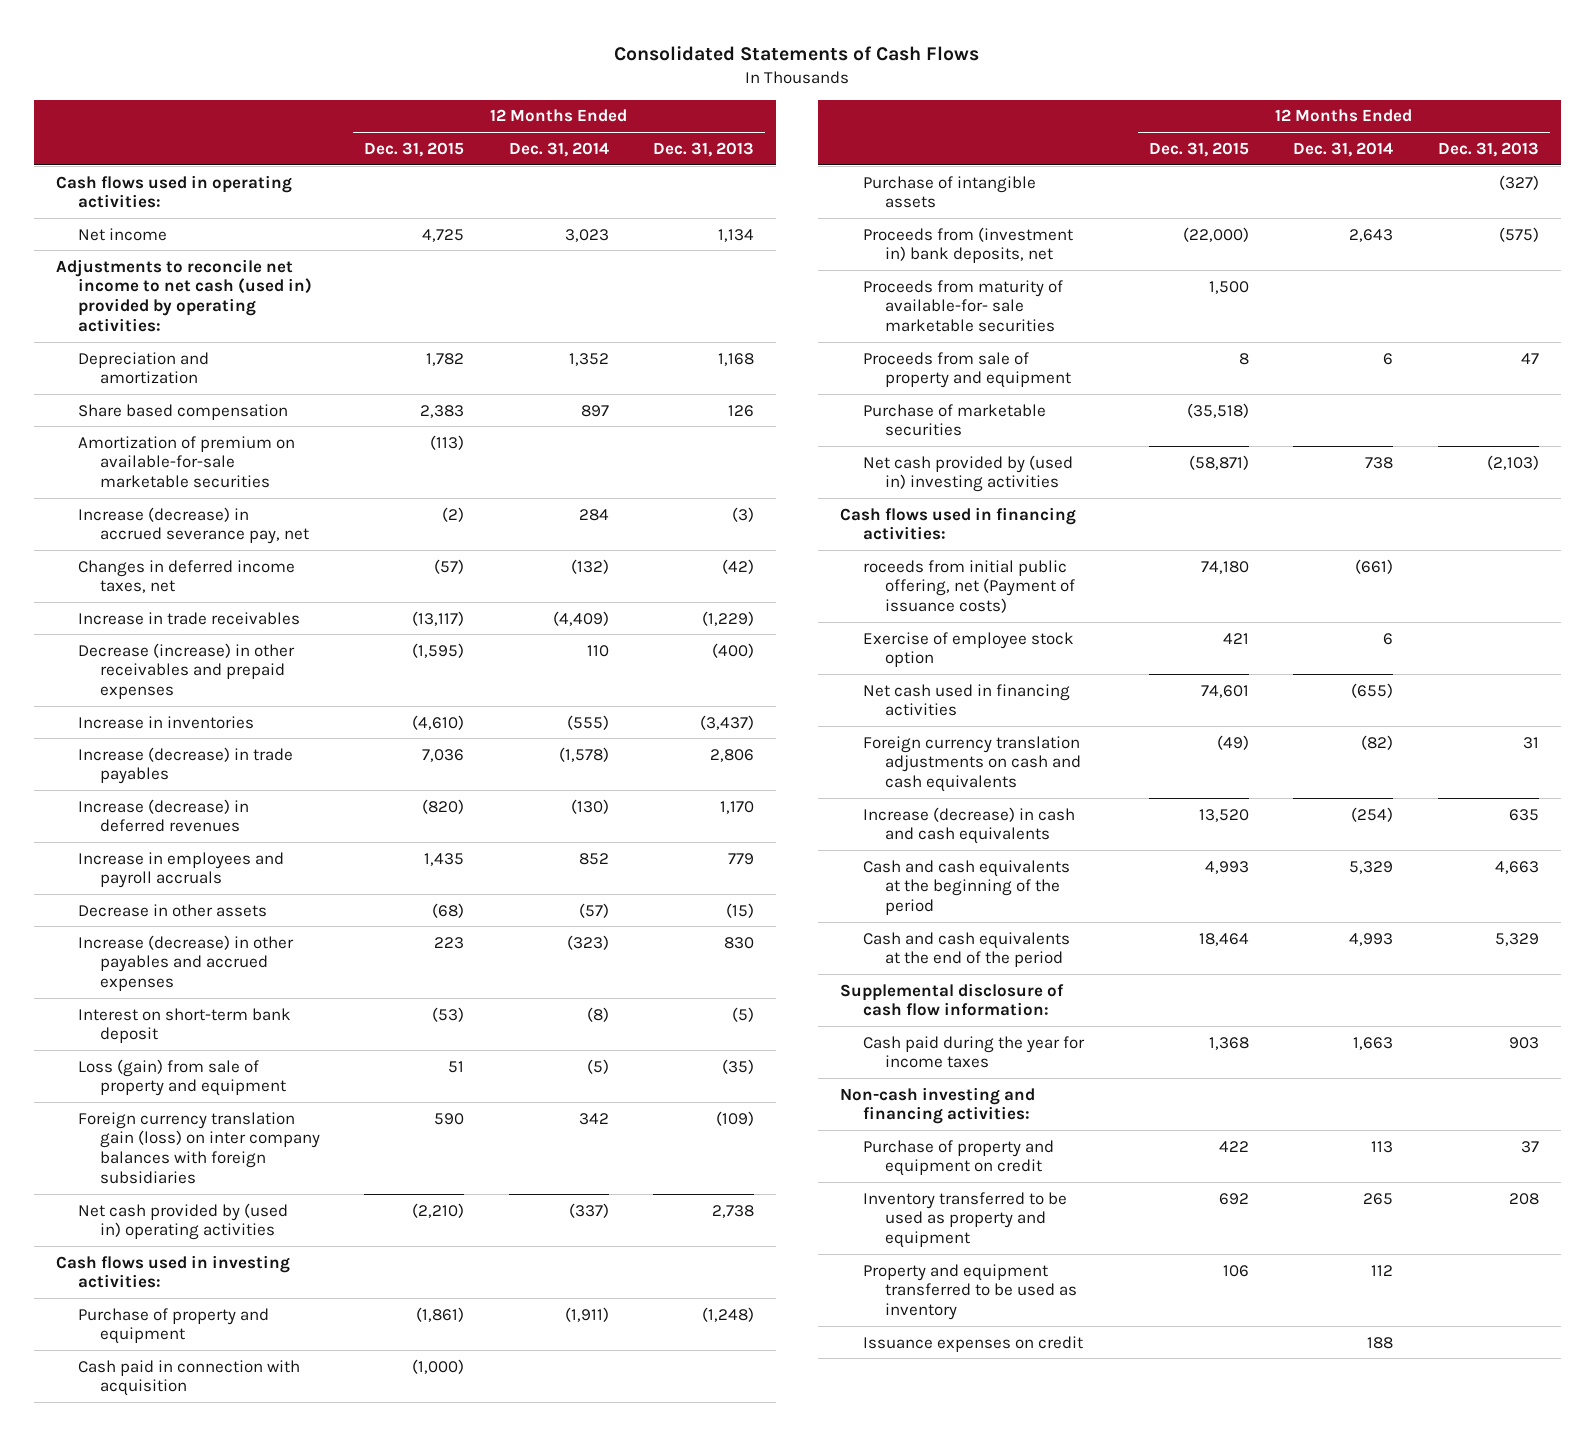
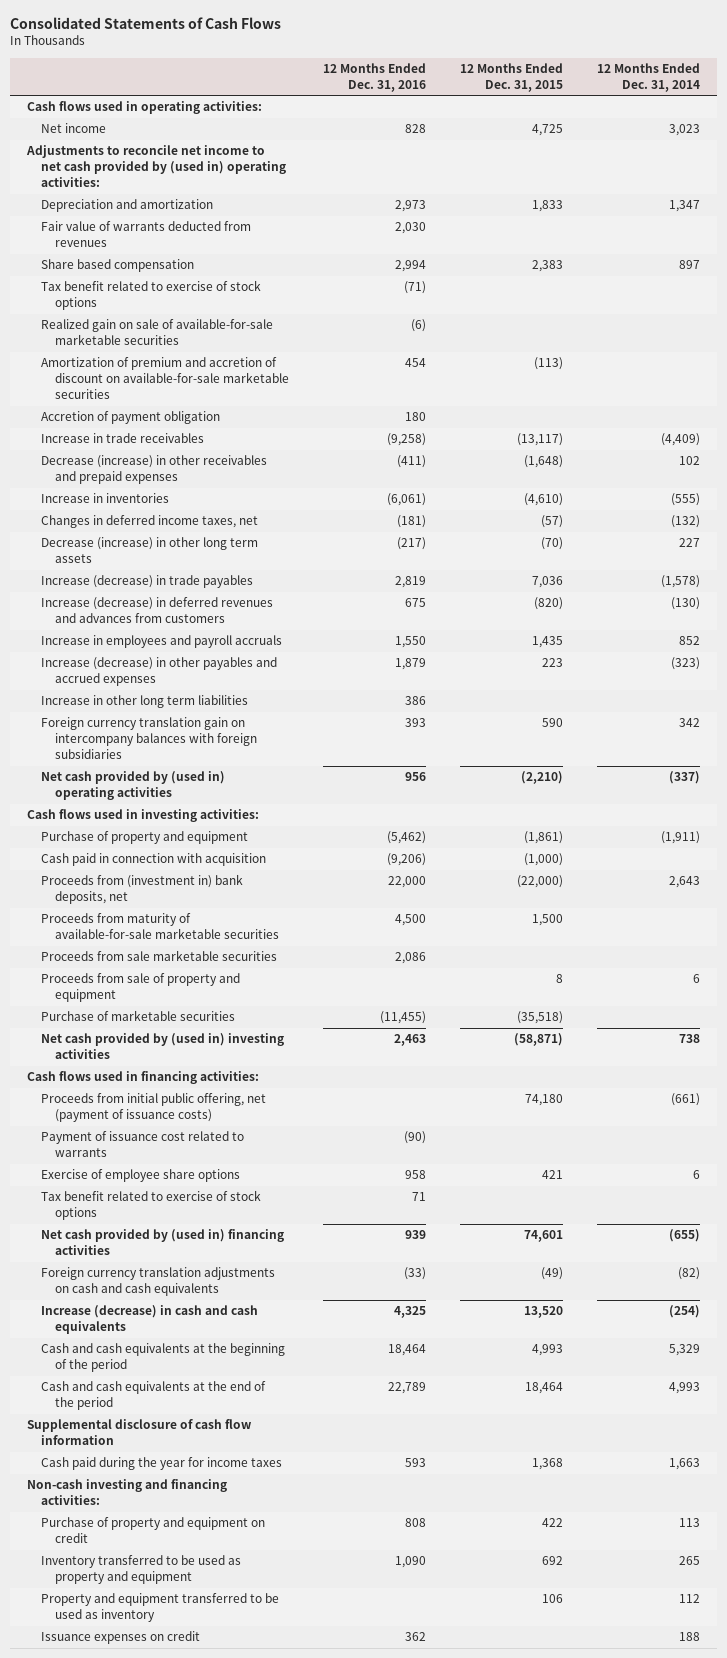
- | 12 Months Ended Dec. 31, 2015 | 12 Months Ended Dec. 31, 2014 | 12 Months Ended Dec. 31, 2013
+ | 12 Months Ended Dec. 31, 2016 | 12 Months Ended Dec. 31, 2015 | 12 Months Ended Dec. 31, 2014
- Adjustments to reconcile net income to net cash (used in) provided by operating activities:
- Depreciation and amortization | 1,782 | 1,352 | 1,168
+ Adjustments to reconcile net income to net cash provided by (used in) operating activities:
+ Depreciation and amortization | 2,973 | 1,833 | 1,347
+ Fair value of warrants deducted from revenues | 2,030 | |
- Amortization of premium on available-for-sale marketable securities | (113) | |
- Increase (decrease) in accrued severance pay, net | (2) | 284 | (3)
+ Tax benefit related to exercise of stock options | (71) | |
+ Realized gain on sale of available-for-sale marketable securities | (6) | |
+ Amortization of premium and accretion of discount on available-for-sale marketable securities | 454 | (113) |
+ Accretion of payment obligation | 180 | |
- Decrease (increase) in other receivables and prepaid expenses | (1,595) | 110 | (400)
+ Decrease (increase) in other receivables and prepaid expenses | (411) | (1,648) | 102
moved down: Changes in deferred income taxes, net | (181) | (57) | (132)
+ Decrease (increase) in other long term assets | (217) | (70) | 227
- Increase (decrease) in deferred revenues | (820) | (130) | 1,170
+ Increase (decrease) in deferred revenues and advances from customers | 675 | (820) | (130)
- Decrease in other assets | (68) | (57) | (15)
- Interest on short-term bank deposit | (53) | (8) | (5)
- Loss (gain) from sale of property and equipment | 51 | (5) | (35)
- Foreign currency translation gain (loss) on inter company balances with foreign subsidiaries | 590 | 342 | (109)
+ Increase in other long term liabilities | 386 | |
+ Foreign currency translation gain on intercompany balances with foreign subsidiaries | 393 | 590 | 342
- Purchase of intangible assets | | | (327)
- Proceeds from maturity of available-for- sale marketable securities | 1,500 | |
+ Proceeds from maturity of available-for-sale marketable securities | 4,500 | 1,500 |
+ Proceeds from sale marketable securities | 2,086 | |
- roceeds from initial public offering, net (Payment of issuance costs) | 74,180 | (661) |
- Exercise of employee stock option | 421 | 6 |
- Net cash used in financing activities | 74,601 | (655) |
+ Proceeds from initial public offering, net (payment of issuance costs) | | 74,180 | (661)
+ Payment of issuance cost related to warrants | (90) | |
+ Exercise of employee share options | 958 | 421 | 6
+ Tax benefit related to exercise of stock options | 71 | |
+ Net cash provided by (used in) financing activities | 939 | 74,601 | (655)
- Supplemental disclosure of cash flow information:
+ Supplemental disclosure of cash flow information

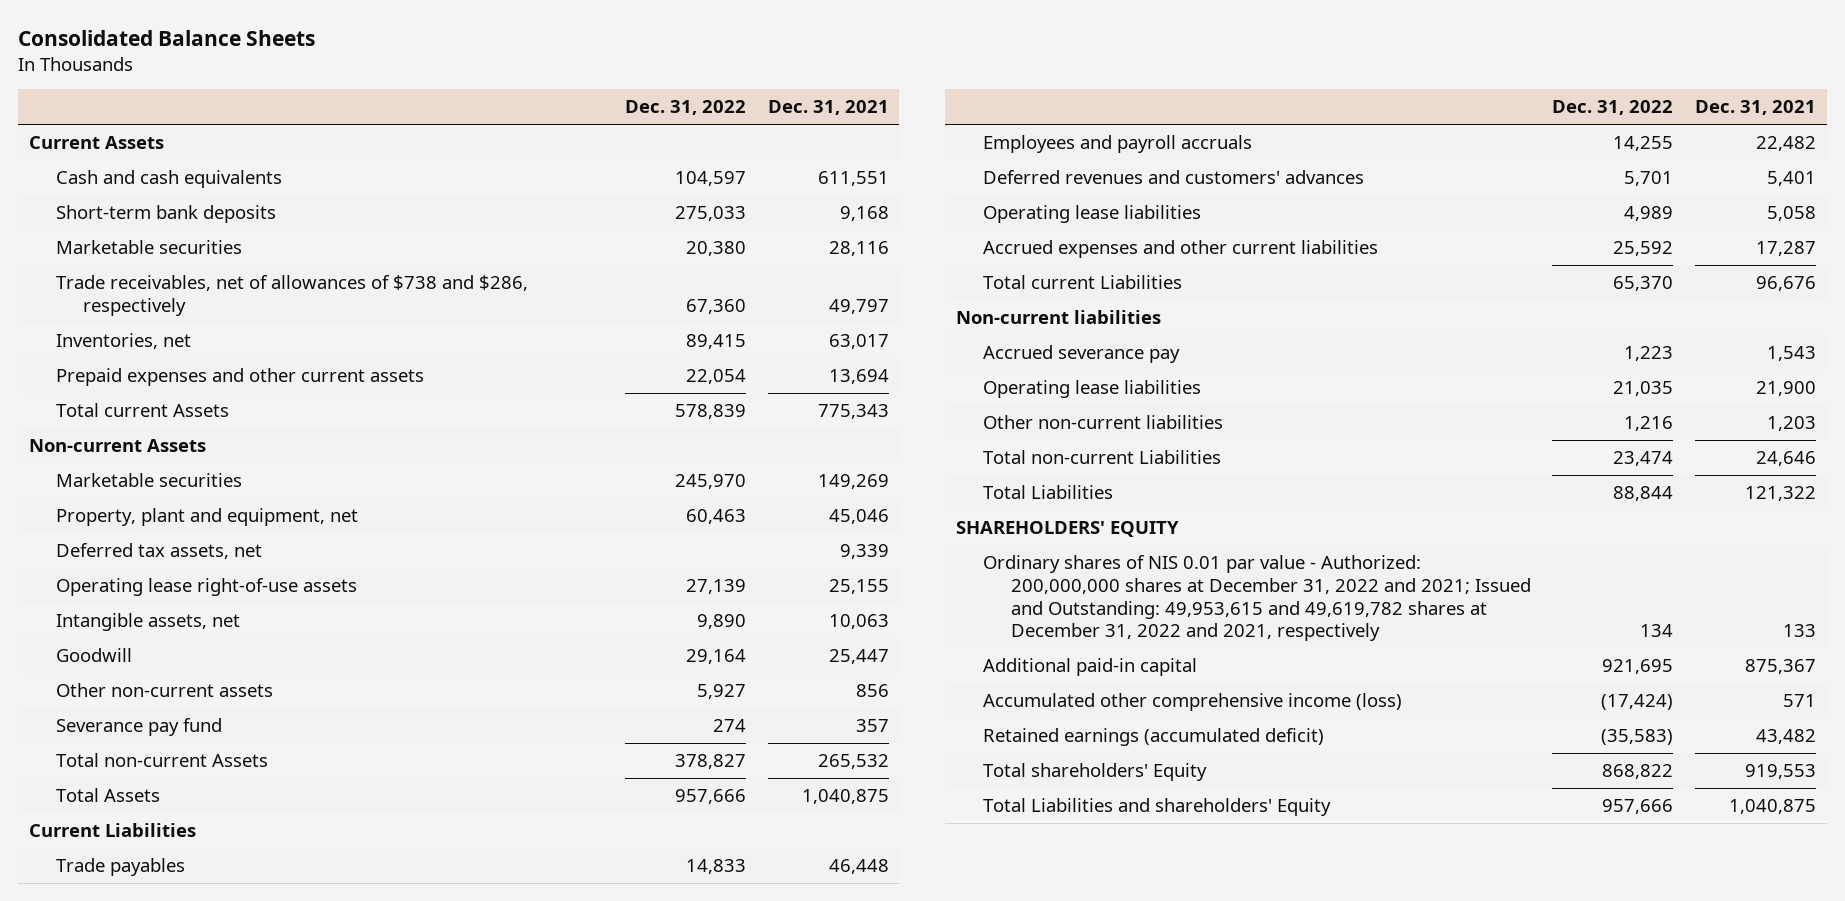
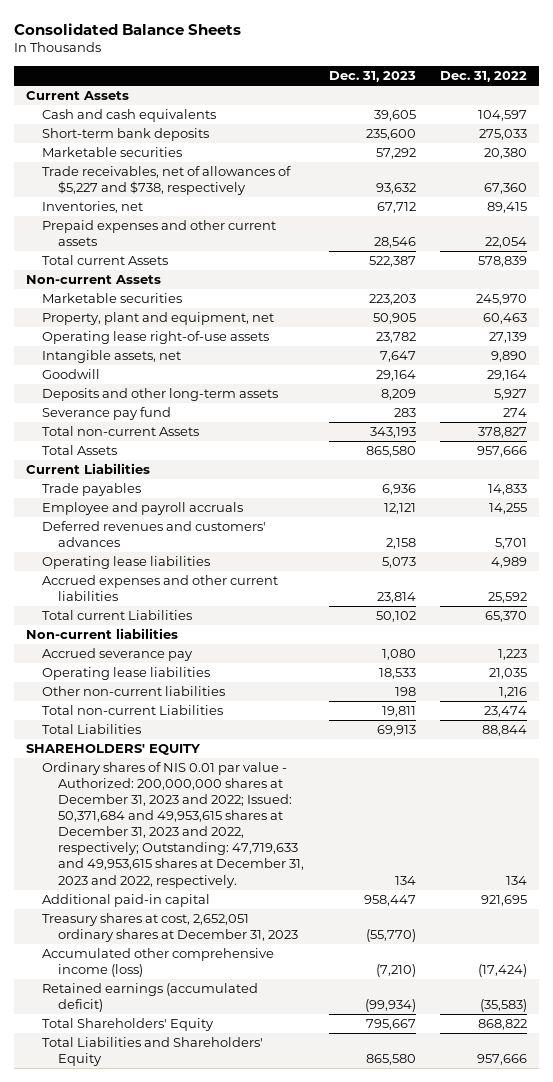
- | Dec. 31, 2022 | Dec. 31, 2021
+ | Dec. 31, 2023 | Dec. 31, 2022
- Trade receivables, net of allowances of $738 and $286, respectively | 67,360 | 49,797
+ Trade receivables, net of allowances of $5,227 and $738, respectively | 93,632 | 67,360
- Deferred tax assets, net | | 9,339
- Other non-current assets | 5,927 | 856
+ Deposits and other long-term assets | 8,209 | 5,927
- Employees and payroll accruals | 14,255 | 22,482
+ Employee and payroll accruals | 12,121 | 14,255
- Ordinary shares of NIS 0.01 par value - Authorized: 200,000,000 shares at December 31, 2022 and 2021; Issued and Outstanding: 49,953,615 and 49,619,782 shares at December 31, 2022 and 2021, respectively | 134 | 133
+ Ordinary shares of NIS 0.01 par value - Authorized: 200,000,000 shares at December 31, 2023 and 2022; Issued: 50,371,684 and 49,953,615 shares at December 31, 2023 and 2022, respectively; Outstanding: 47,719,633 and 49,953,615 shares at December 31, 2023 and 2022, respectively. | 134 | 134
+ Treasury shares at cost, 2,652,051 ordinary shares at December 31, 2023 | (55,770) |
- Total shareholders' Equity | 868,822 | 919,553
- Total Liabilities and shareholders' Equity | 957,666 | 1,040,875
+ Total Shareholders' Equity | 795,667 | 868,822
+ Total Liabilities and Shareholders' Equity | 865,580 | 957,666

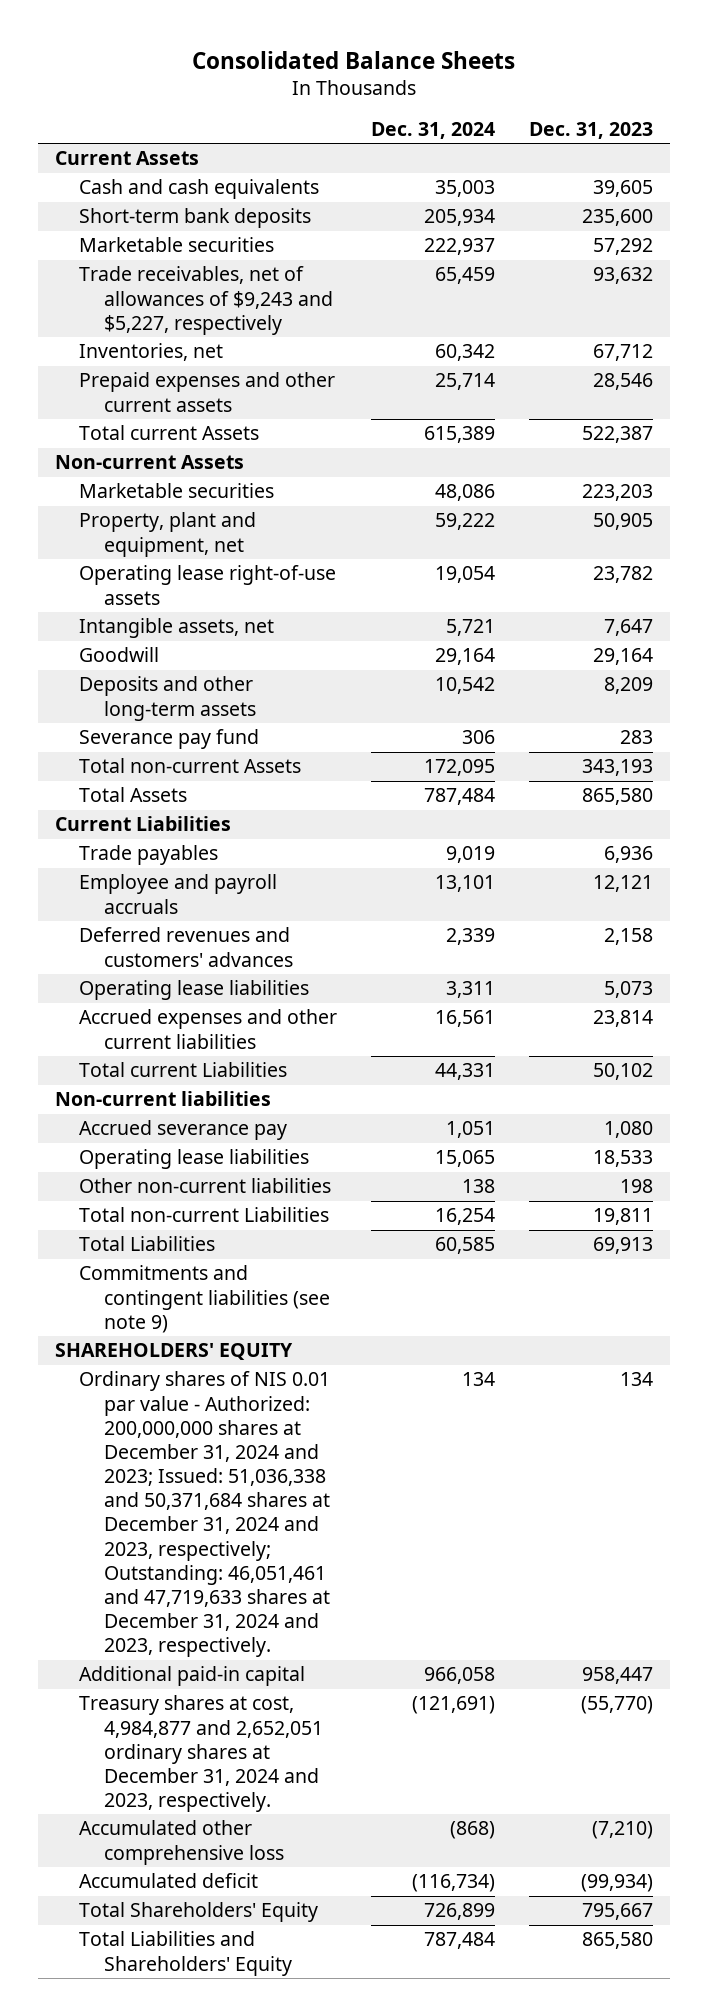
- | Dec. 31, 2023 | Dec. 31, 2022
+ | Dec. 31, 2024 | Dec. 31, 2023
- Trade receivables, net of allowances of $5,227 and $738, respectively | 93,632 | 67,360
+ Trade receivables, net of allowances of $9,243 and $5,227, respectively | 65,459 | 93,632
+ Commitments and contingent liabilities (see note 9)
- Ordinary shares of NIS 0.01 par value - Authorized: 200,000,000 shares at December 31, 2023 and 2022; Issued: 50,371,684 and 49,953,615 shares at December 31, 2023 and 2022, respectively; Outstanding: 47,719,633 and 49,953,615 shares at December 31, 2023 and 2022, respectively. | 134 | 134
+ Ordinary shares of NIS 0.01 par value - Authorized: 200,000,000 shares at December 31, 2024 and 2023; Issued: 51,036,338 and 50,371,684 shares at December 31, 2024 and 2023, respectively; Outstanding: 46,051,461 and 47,719,633 shares at December 31, 2024 and 2023, respectively. | 134 | 134
- Treasury shares at cost, 2,652,051 ordinary shares at December 31, 2023 | (55,770) |
- Accumulated other comprehensive income (loss) | (7,210) | (17,424)
- Retained earnings (accumulated deficit) | (99,934) | (35,583)
+ Treasury shares at cost, 4,984,877 and 2,652,051 ordinary shares at December 31, 2024 and 2023, respectively. | (121,691) | (55,770)
+ Accumulated other comprehensive loss | (868) | (7,210)
+ Accumulated deficit | (116,734) | (99,934)

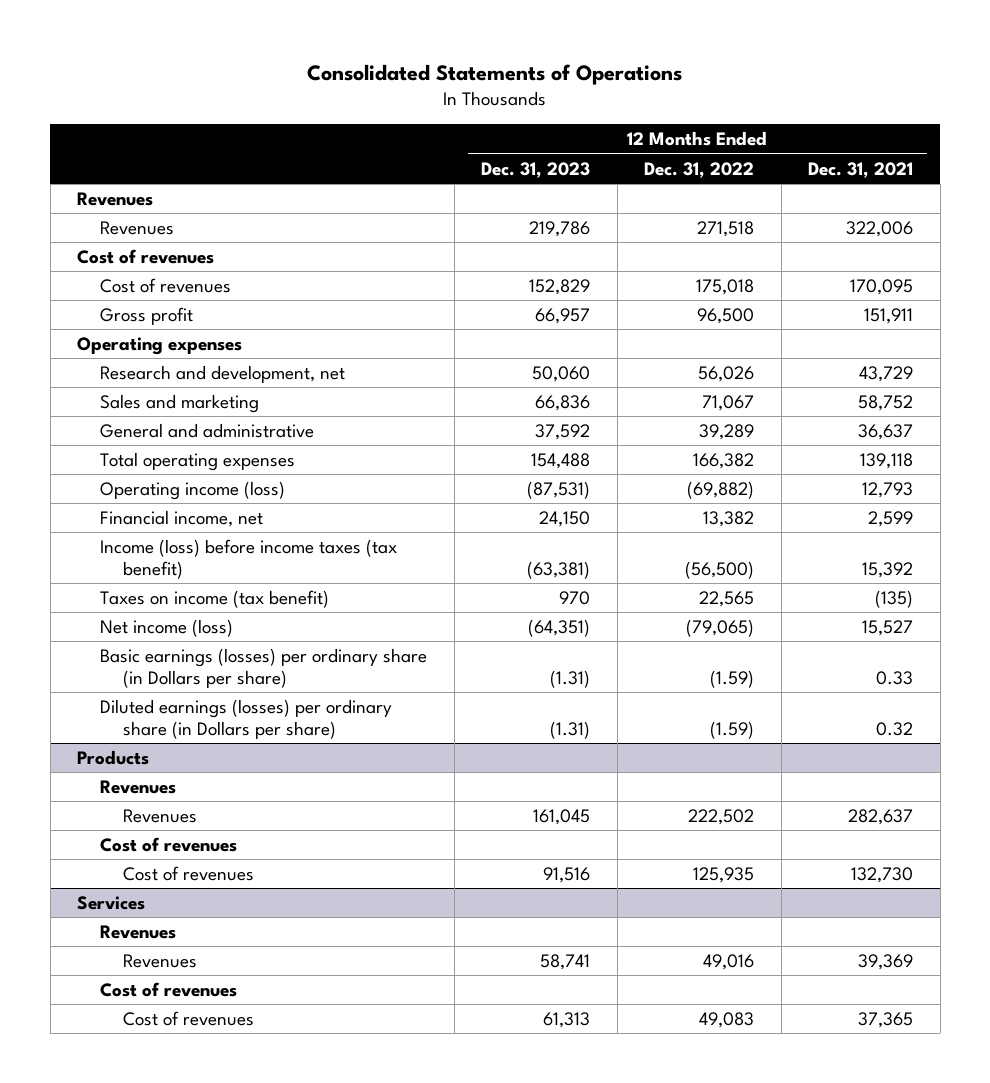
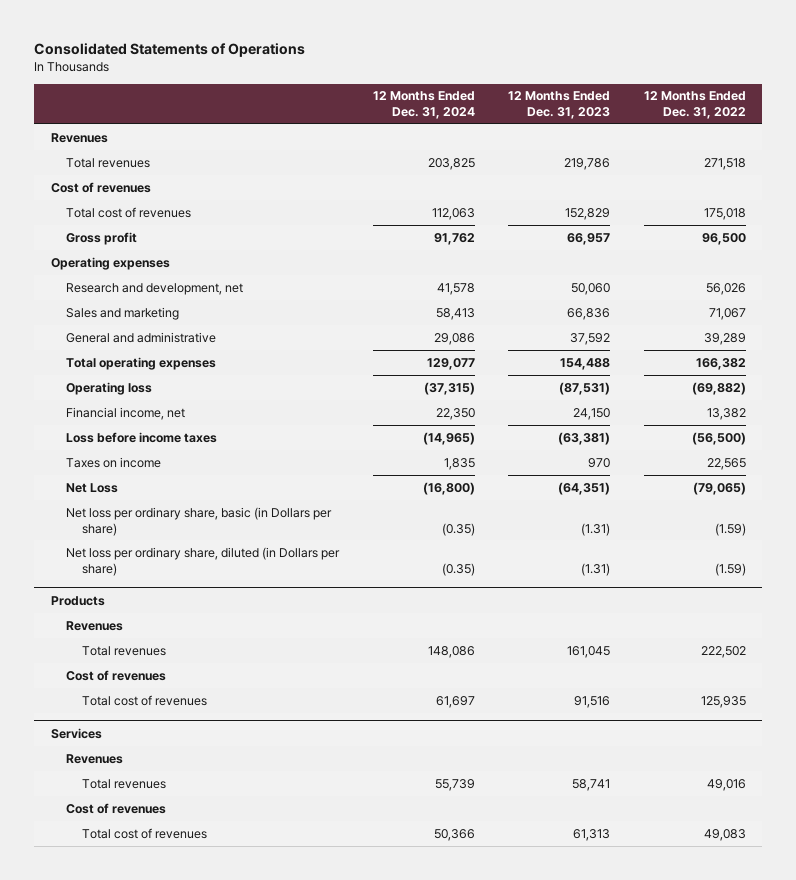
- | 12 Months Ended Dec. 31, 2023 | 12 Months Ended Dec. 31, 2022 | 12 Months Ended Dec. 31, 2021
+ | 12 Months Ended Dec. 31, 2024 | 12 Months Ended Dec. 31, 2023 | 12 Months Ended Dec. 31, 2022
- Revenues | 219,786 | 271,518 | 322,006
+ Total revenues | 203,825 | 219,786 | 271,518
- Cost of revenues | 152,829 | 175,018 | 170,095
+ Total cost of revenues | 112,063 | 152,829 | 175,018
- Operating income (loss) | (87,531) | (69,882) | 12,793
+ Operating loss | (37,315) | (87,531) | (69,882)
- Income (loss) before income taxes (tax benefit) | (63,381) | (56,500) | 15,392
- Taxes on income (tax benefit) | 970 | 22,565 | (135)
- Net income (loss) | (64,351) | (79,065) | 15,527
- Basic earnings (losses) per ordinary share (in Dollars per share) | (1.31) | (1.59) | 0.33
- Diluted earnings (losses) per ordinary share (in Dollars per share) | (1.31) | (1.59) | 0.32
+ Loss before income taxes | (14,965) | (63,381) | (56,500)
+ Taxes on income | 1,835 | 970 | 22,565
+ Net Loss | (16,800) | (64,351) | (79,065)
+ Net loss per ordinary share, basic (in Dollars per share) | (0.35) | (1.31) | (1.59)
+ Net loss per ordinary share, diluted (in Dollars per share) | (0.35) | (1.31) | (1.59)
@ Products
- Revenues | 161,045 | 222,502 | 282,637
+ Total revenues | 148,086 | 161,045 | 222,502
- Cost of revenues | 91,516 | 125,935 | 132,730
+ Total cost of revenues | 61,697 | 91,516 | 125,935
@ Services
- Revenues | 58,741 | 49,016 | 39,369
+ Total revenues | 55,739 | 58,741 | 49,016
- Cost of revenues | 61,313 | 49,083 | 37,365
+ Total cost of revenues | 50,366 | 61,313 | 49,083

